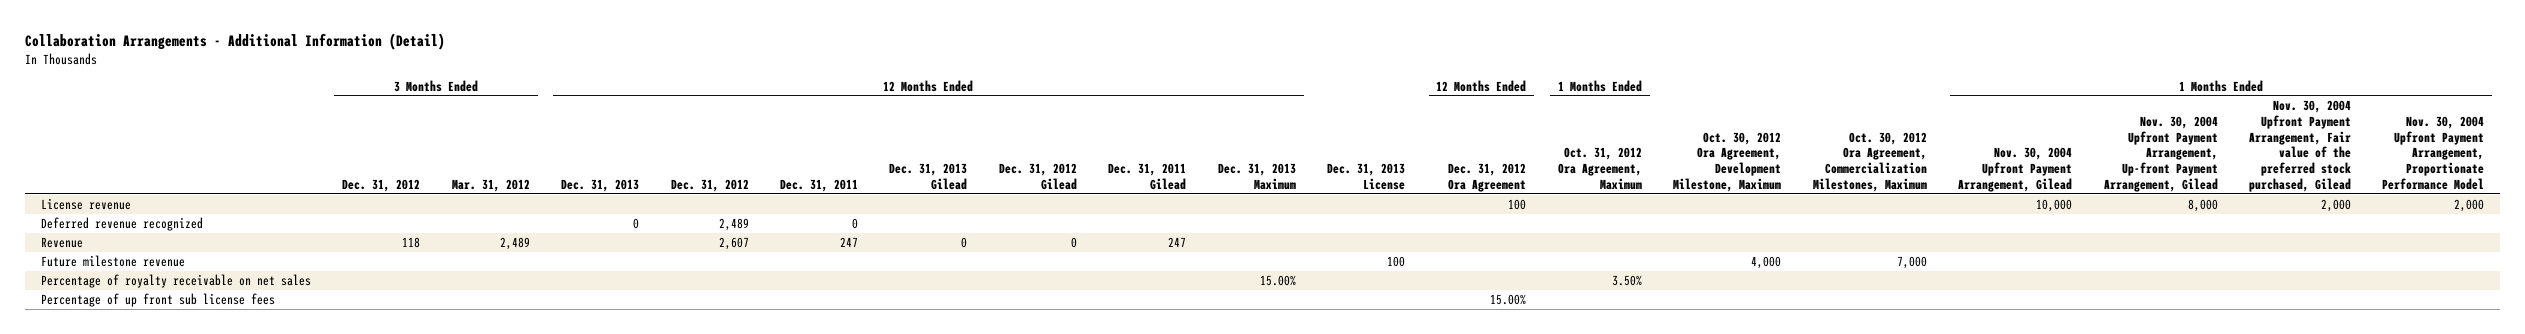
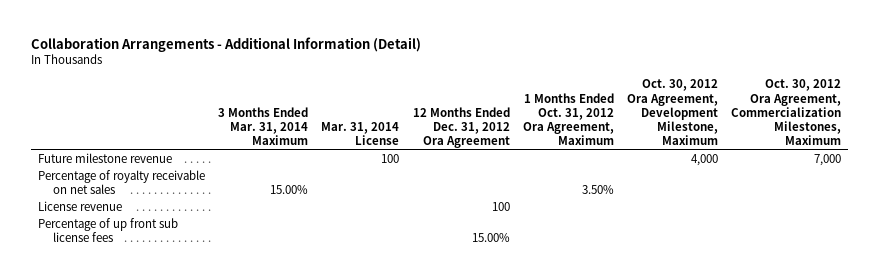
- | 3 Months Ended Dec. 31, 2012 | 3 Months Ended Mar. 31, 2012 | 12 Months Ended Dec. 31, 2013 | 12 Months Ended Dec. 31, 2012 | 12 Months Ended Dec. 31, 2011 | 12 Months Ended Dec. 31, 2013 Gilead | 12 Months Ended Dec. 31, 2012 Gilead | 12 Months Ended Dec. 31, 2011 Gilead | 12 Months Ended Dec. 31, 2013 Maximum | Dec. 31, 2013 License | 12 Months Ended Dec. 31, 2012 Ora Agreement | 1 Months Ended Oct. 31, 2012 Ora Agreement, Maximum | Oct. 30, 2012 Ora Agreement, Development Milestone, Maximum | Oct. 30, 2012 Ora Agreement, Commercialization Milestones, Maximum | 1 Months Ended Nov. 30, 2004 Upfront Payment Arrangement, Gilead | 1 Months Ended Nov. 30, 2004 Upfront Payment Arrangement, Up-front Payment Arrangement, Gilead | 1 Months Ended Nov. 30, 2004 Upfront Payment Arrangement, Fair value of the preferred stock purchased, Gilead | 1 Months Ended Nov. 30, 2004 Upfront Payment Arrangement, Proportionate Performance Model
+ | 3 Months Ended Mar. 31, 2014 Maximum | Mar. 31, 2014 License | 12 Months Ended Dec. 31, 2012 Ora Agreement | 1 Months Ended Oct. 31, 2012 Ora Agreement, Maximum | Oct. 30, 2012 Ora Agreement, Development Milestone, Maximum | Oct. 30, 2012 Ora Agreement, Commercialization Milestones, Maximum
- Deferred revenue recognized | | | 0 | 2,489 | 0 | | | | | | | | | | | | |
- Revenue | 118 | 2,489 | | 2,607 | 247 | 0 | 0 | 247 | | | | | | | | | |
moved down: License revenue | | | 100 | | |

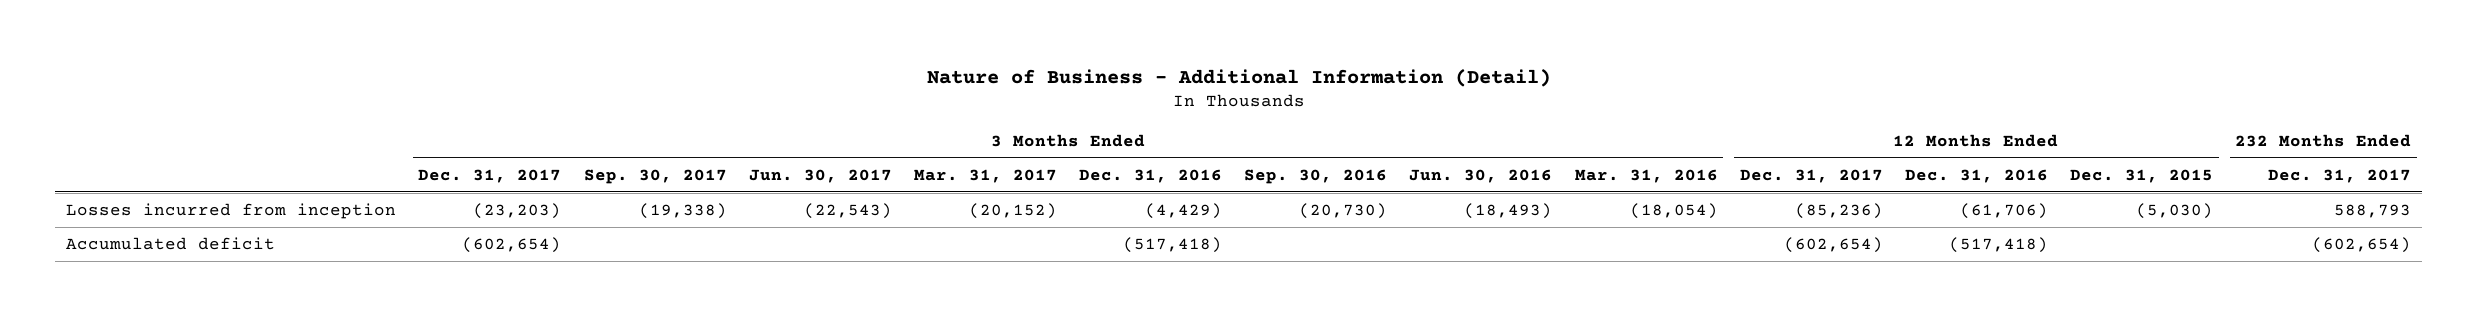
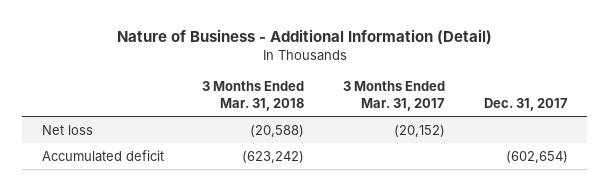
- | 3 Months Ended Dec. 31, 2017 | 3 Months Ended Sep. 30, 2017 | 3 Months Ended Jun. 30, 2017 | 3 Months Ended Mar. 31, 2017 | 3 Months Ended Dec. 31, 2016 | 3 Months Ended Sep. 30, 2016 | 3 Months Ended Jun. 30, 2016 | 3 Months Ended Mar. 31, 2016 | 12 Months Ended Dec. 31, 2017 | 12 Months Ended Dec. 31, 2016 | 12 Months Ended Dec. 31, 2015 | 232 Months Ended Dec. 31, 2017
+ | 3 Months Ended Mar. 31, 2018 | 3 Months Ended Mar. 31, 2017 | Dec. 31, 2017
- Losses incurred from inception | (23,203) | (19,338) | (22,543) | (20,152) | (4,429) | (20,730) | (18,493) | (18,054) | (85,236) | (61,706) | (5,030) | 588,793
+ Net loss | (20,588) | (20,152) |

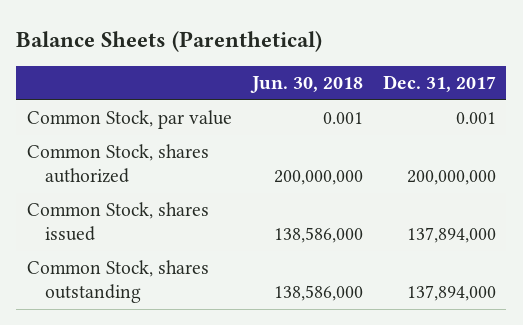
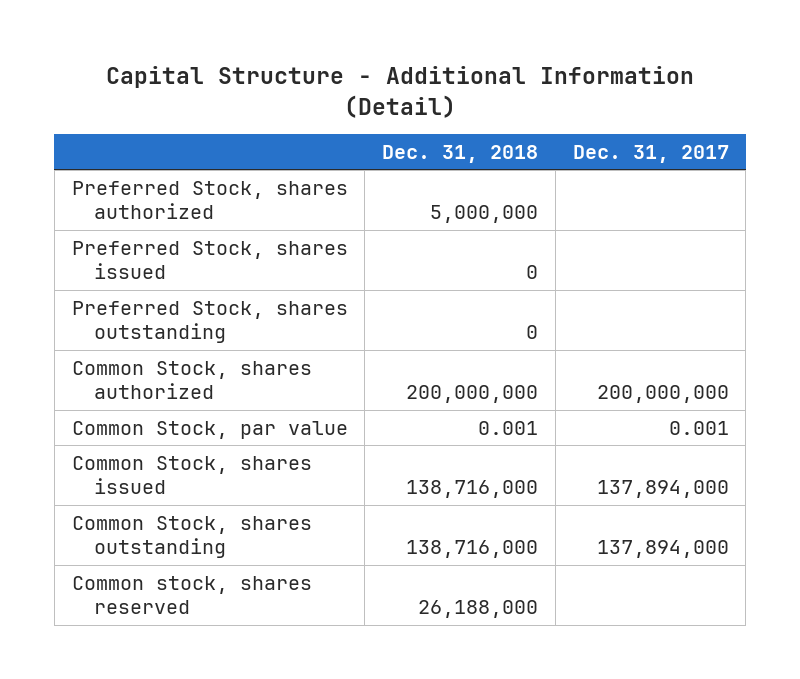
- Balance Sheets (Parenthetical)
+ Capital Structure - Additional Information (Detail)
- | Jun. 30, 2018 | Dec. 31, 2017
+ | Dec. 31, 2018 | Dec. 31, 2017
+ Preferred Stock, shares authorized | 5,000,000 |
+ Preferred Stock, shares issued | 0 |
+ Preferred Stock, shares outstanding | 0 |
moved down: Common Stock, par value | 0.001 | 0.001
+ Common stock, shares reserved | 26,188,000 |

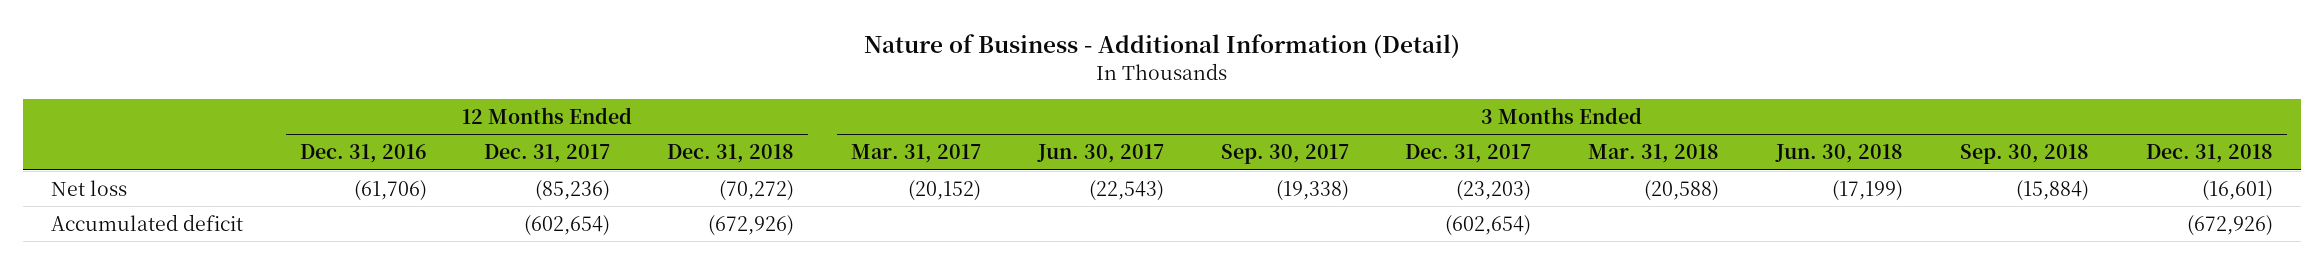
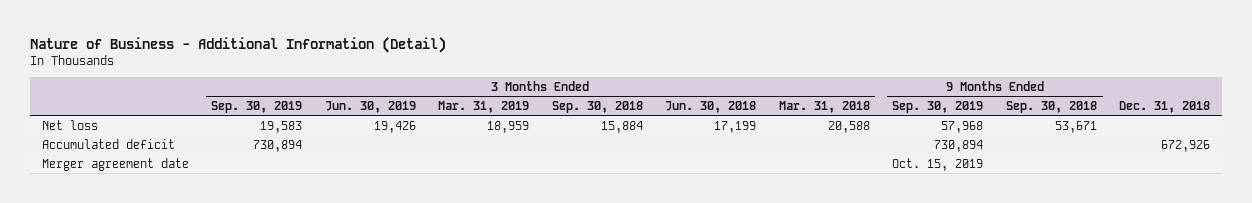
- | 12 Months Ended Dec. 31, 2016 | 12 Months Ended Dec. 31, 2017 | 12 Months Ended Dec. 31, 2018 | 3 Months Ended Mar. 31, 2017 | 3 Months Ended Jun. 30, 2017 | 3 Months Ended Sep. 30, 2017 | 3 Months Ended Dec. 31, 2017 | 3 Months Ended Mar. 31, 2018 | 3 Months Ended Jun. 30, 2018 | 3 Months Ended Sep. 30, 2018 | 3 Months Ended Dec. 31, 2018
+ | 3 Months Ended Sep. 30, 2019 | 3 Months Ended Jun. 30, 2019 | 3 Months Ended Mar. 31, 2019 | 3 Months Ended Sep. 30, 2018 | 3 Months Ended Jun. 30, 2018 | 3 Months Ended Mar. 31, 2018 | 9 Months Ended Sep. 30, 2019 | 9 Months Ended Sep. 30, 2018 | Dec. 31, 2018
- Net loss | (61,706) | (85,236) | (70,272) | (20,152) | (22,543) | (19,338) | (23,203) | (20,588) | (17,199) | (15,884) | (16,601)
+ Net loss | 19,583 | 19,426 | 18,959 | 15,884 | 17,199 | 20,588 | 57,968 | 53,671 |
+ Merger agreement date | | | | | | | Oct. 15, 2019 | |

